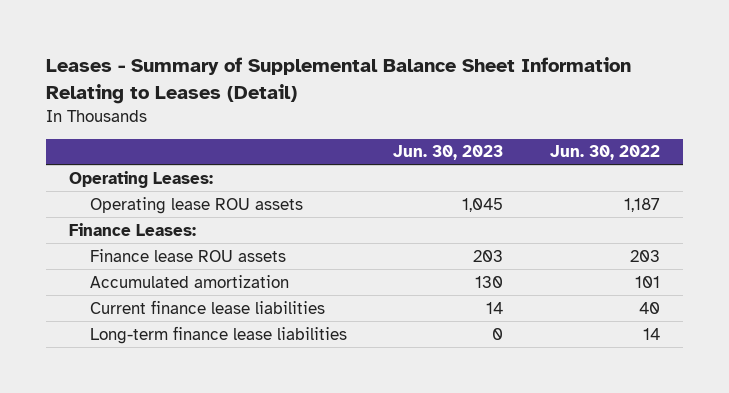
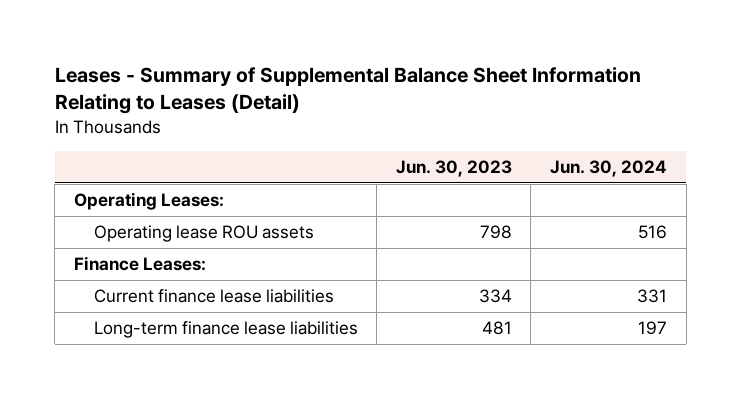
- | Jun. 30, 2023 | Jun. 30, 2022
+ | Jun. 30, 2023 | Jun. 30, 2024
- Operating lease ROU assets | 1,045 | 1,187
+ Operating lease ROU assets | 798 | 516
- Finance lease ROU assets | 203 | 203
- Accumulated amortization | 130 | 101
- Current finance lease liabilities | 14 | 40
- Long-term finance lease liabilities | 0 | 14
+ Current finance lease liabilities | 334 | 331
+ Long-term finance lease liabilities | 481 | 197

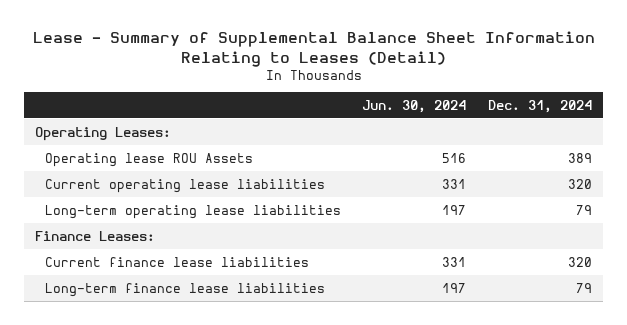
- Leases - Summary of Supplemental Balance Sheet Information Relating to Leases (Detail)
+ Lease - Summary of Supplemental Balance Sheet Information Relating to Leases (Detail)
- | Jun. 30, 2023 | Jun. 30, 2024
+ | Jun. 30, 2024 | Dec. 31, 2024
- Operating lease ROU assets | 798 | 516
+ Operating lease ROU Assets | 516 | 389
+ Current operating lease liabilities | 331 | 320
+ Long-term operating lease liabilities | 197 | 79

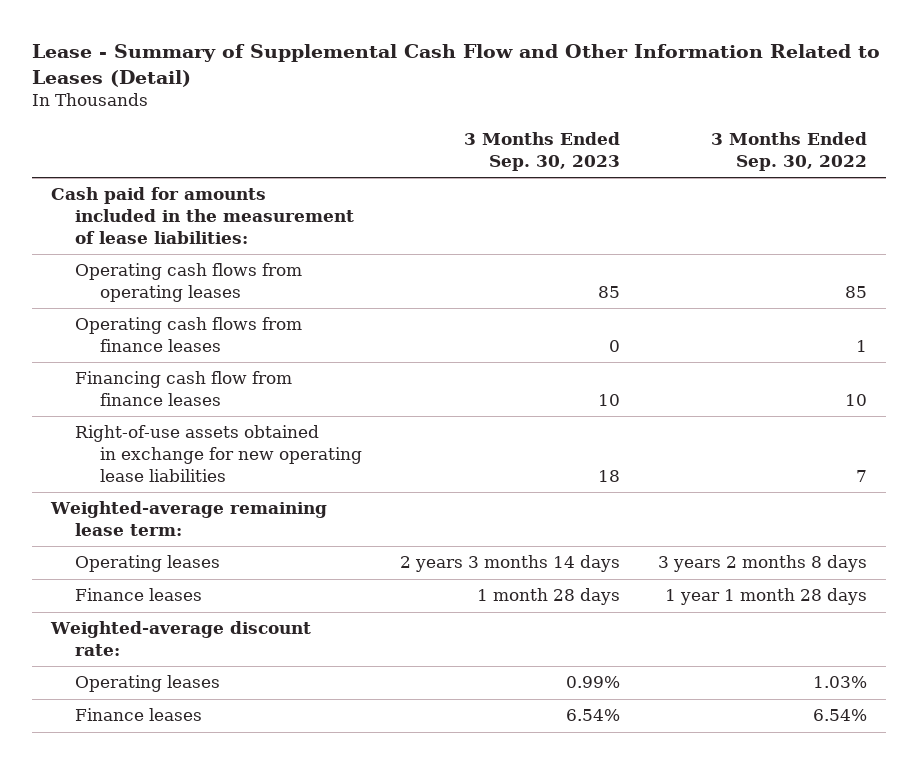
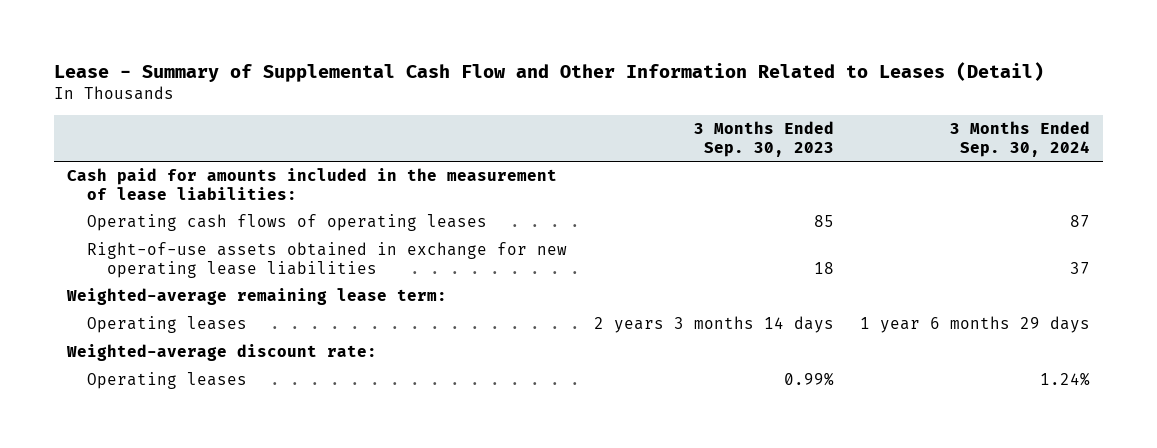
- | 3 Months Ended Sep. 30, 2023 | 3 Months Ended Sep. 30, 2022
+ | 3 Months Ended Sep. 30, 2023 | 3 Months Ended Sep. 30, 2024
- Operating cash flows from operating leases | 85 | 85
- Operating cash flows from finance leases | 0 | 1
- Financing cash flow from finance leases | 10 | 10
+ Operating cash flows of operating leases | 85 | 87
- Finance leases | 1 month 28 days | 1 year 1 month 28 days
- Finance leases | 6.54% | 6.54%

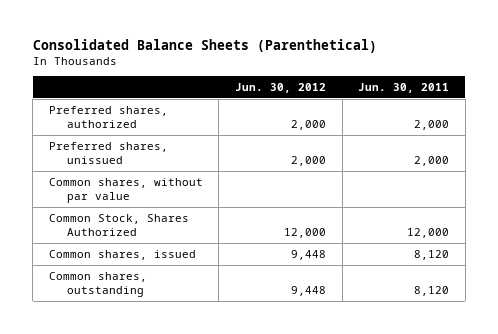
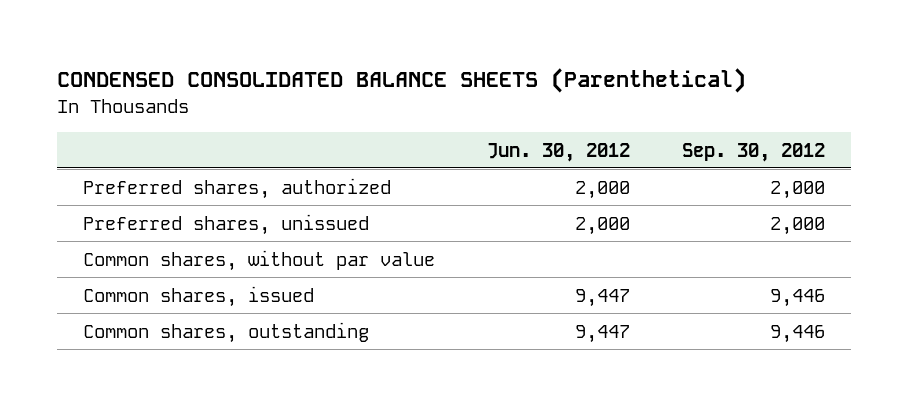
- Consolidated Balance Sheets (Parenthetical)
+ CONDENSED CONSOLIDATED BALANCE SHEETS (Parenthetical)
- | Jun. 30, 2012 | Jun. 30, 2011
+ | Jun. 30, 2012 | Sep. 30, 2012
- Common Stock, Shares Authorized | 12,000 | 12,000
- Common shares, issued | 9,448 | 8,120
- Common shares, outstanding | 9,448 | 8,120
+ Common shares, issued | 9,447 | 9,446
+ Common shares, outstanding | 9,447 | 9,446

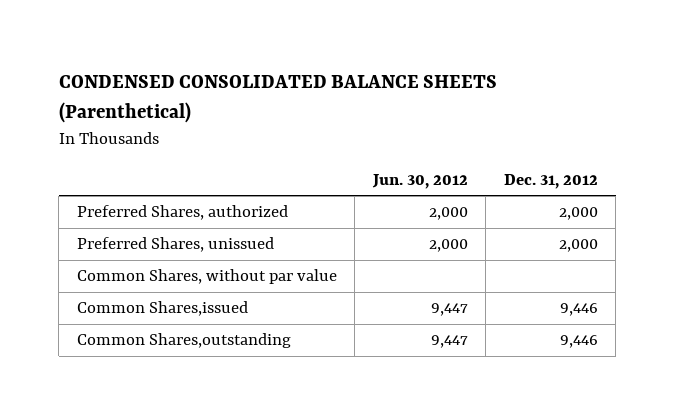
- | Jun. 30, 2012 | Sep. 30, 2012
+ | Jun. 30, 2012 | Dec. 31, 2012
- Preferred shares, authorized | 2,000 | 2,000
- Preferred shares, unissued | 2,000 | 2,000
- Common shares, without par value
- Common shares, issued | 9,447 | 9,446
- Common shares, outstanding | 9,447 | 9,446
+ Preferred Shares, authorized | 2,000 | 2,000
+ Preferred Shares, unissued | 2,000 | 2,000
+ Common Shares, without par value
+ Common Shares,issued | 9,447 | 9,446
+ Common Shares,outstanding | 9,447 | 9,446

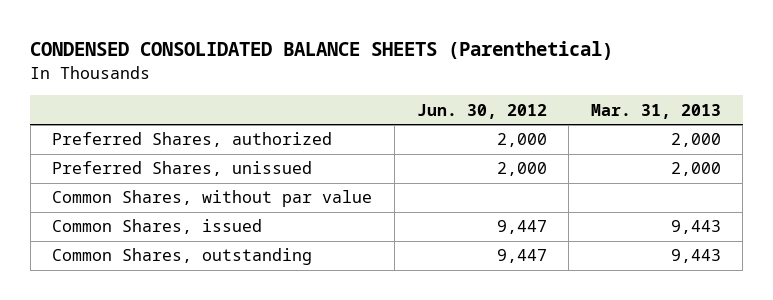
- | Jun. 30, 2012 | Dec. 31, 2012
+ | Jun. 30, 2012 | Mar. 31, 2013
- Common Shares,issued | 9,447 | 9,446
- Common Shares,outstanding | 9,447 | 9,446
+ Common Shares, issued | 9,447 | 9,443
+ Common Shares, outstanding | 9,447 | 9,443

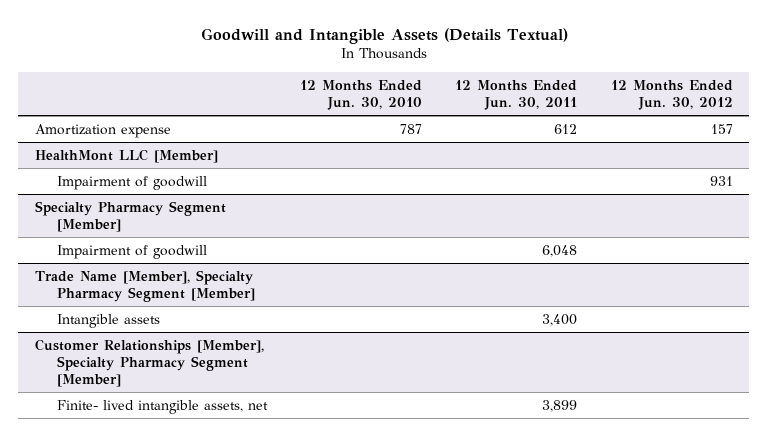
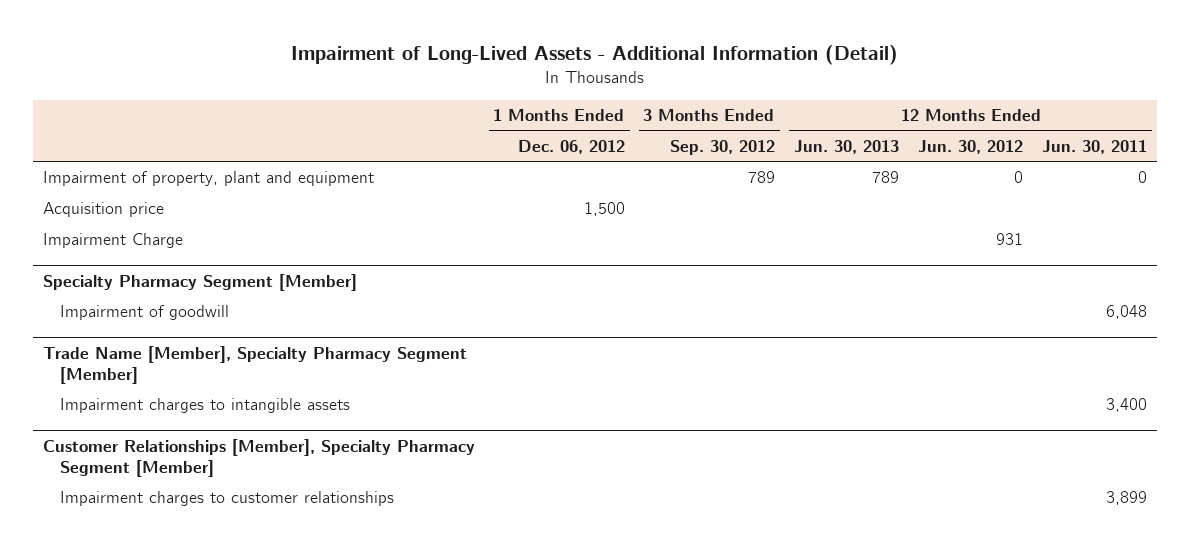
- Goodwill and Intangible Assets (Details Textual)
+ Impairment of Long-Lived Assets - Additional Information (Detail)
- | 12 Months Ended Jun. 30, 2010 | 12 Months Ended Jun. 30, 2011 | 12 Months Ended Jun. 30, 2012
+ | 1 Months Ended Dec. 06, 2012 | 3 Months Ended Sep. 30, 2012 | 12 Months Ended Jun. 30, 2013 | 12 Months Ended Jun. 30, 2012 | 12 Months Ended Jun. 30, 2011
- Amortization expense | 787 | 612 | 157
- HealthMont LLC [Member]
- Impairment of goodwill | | | 931
+ Impairment of property, plant and equipment | | 789 | 789 | 0 | 0
+ Acquisition price | 1,500 | | | |
+ Impairment Charge | | | | 931 |
@ Trade Name [Member], Specialty Pharmacy Segment [Member]
- Intangible assets | | 3,400 |
+ Impairment charges to intangible assets | | | | | 3,400
@ Customer Relationships [Member], Specialty Pharmacy Segment [Member]
- Finite- lived intangible assets, net | | 3,899 |
+ Impairment charges to customer relationships | | | | | 3,899

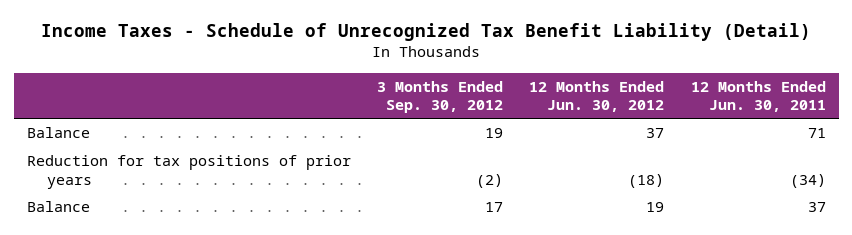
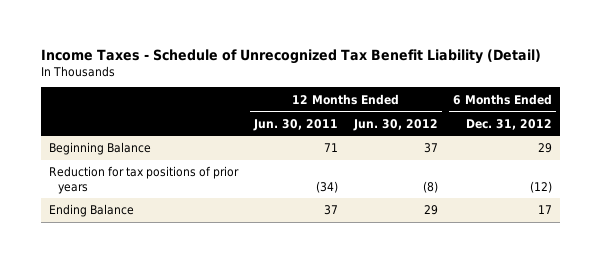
- | 3 Months Ended Sep. 30, 2012 | 12 Months Ended Jun. 30, 2012 | 12 Months Ended Jun. 30, 2011
+ | 12 Months Ended Jun. 30, 2011 | 12 Months Ended Jun. 30, 2012 | 6 Months Ended Dec. 31, 2012
- Balance | 19 | 37 | 71
- Reduction for tax positions of prior years | (2) | (18) | (34)
- Balance | 17 | 19 | 37
+ Beginning Balance | 71 | 37 | 29
+ Reduction for tax positions of prior years | (34) | (8) | (12)
+ Ending Balance | 37 | 29 | 17

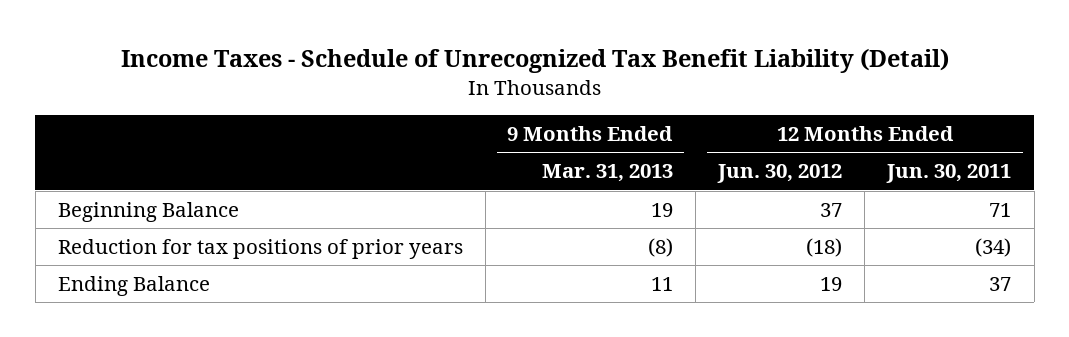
- | 12 Months Ended Jun. 30, 2011 | 12 Months Ended Jun. 30, 2012 | 6 Months Ended Dec. 31, 2012
+ | 9 Months Ended Mar. 31, 2013 | 12 Months Ended Jun. 30, 2012 | 12 Months Ended Jun. 30, 2011
- Reduction for tax positions of prior years | (34) | (8) | (12)
- Ending Balance | 37 | 29 | 17
+ Reduction for tax positions of prior years | (8) | (18) | (34)
+ Ending Balance | 11 | 19 | 37

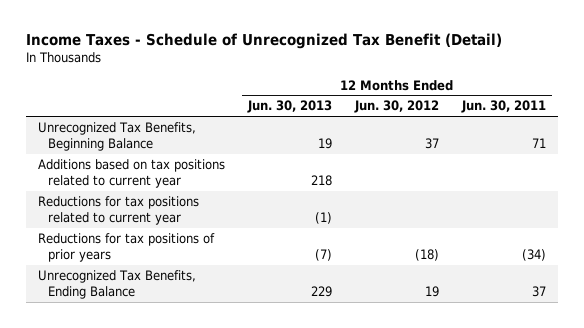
- Income Taxes - Schedule of Unrecognized Tax Benefit Liability (Detail)
+ Income Taxes - Schedule of Unrecognized Tax Benefit (Detail)
- | 9 Months Ended Mar. 31, 2013 | 12 Months Ended Jun. 30, 2012 | 12 Months Ended Jun. 30, 2011
+ | 12 Months Ended Jun. 30, 2013 | 12 Months Ended Jun. 30, 2012 | 12 Months Ended Jun. 30, 2011
- Beginning Balance | 19 | 37 | 71
- Reduction for tax positions of prior years | (8) | (18) | (34)
- Ending Balance | 11 | 19 | 37
+ Unrecognized Tax Benefits, Beginning Balance | 19 | 37 | 71
+ Additions based on tax positions related to current year | 218 | |
+ Reductions for tax positions related to current year | (1) | |
+ Reductions for tax positions of prior years | (7) | (18) | (34)
+ Unrecognized Tax Benefits, Ending Balance | 229 | 19 | 37

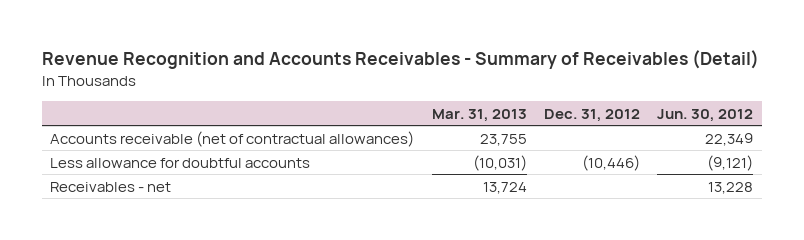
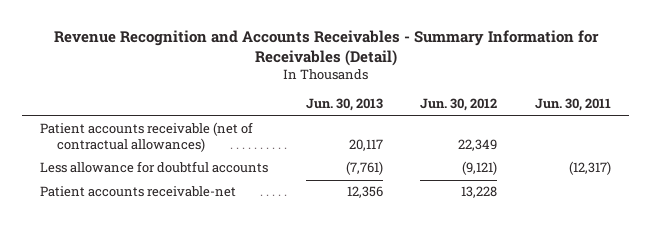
- Revenue Recognition and Accounts Receivables - Summary of Receivables (Detail)
+ Revenue Recognition and Accounts Receivables - Summary Information for Receivables (Detail)
- | Mar. 31, 2013 | Dec. 31, 2012 | Jun. 30, 2012
+ | Jun. 30, 2013 | Jun. 30, 2012 | Jun. 30, 2011
- Accounts receivable (net of contractual allowances) | 23,755 | | 22,349
+ Patient accounts receivable (net of contractual allowances) | 20,117 | 22,349 |
- Receivables - net | 13,724 | | 13,228
+ Patient accounts receivable-net | 12,356 | 13,228 |

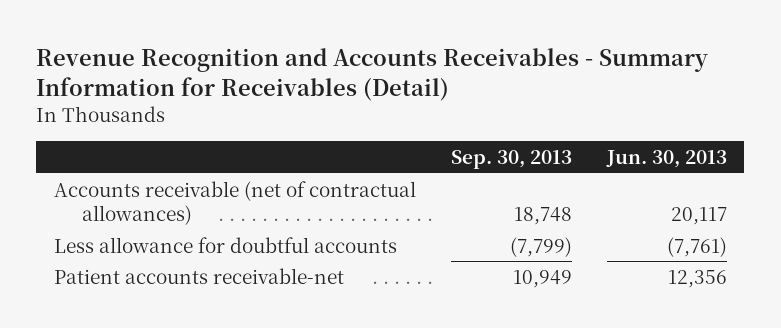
- | Jun. 30, 2013 | Jun. 30, 2012 | Jun. 30, 2011
+ | Sep. 30, 2013 | Jun. 30, 2013
- Patient accounts receivable (net of contractual allowances) | 20,117 | 22,349 |
+ Accounts receivable (net of contractual allowances) | 18,748 | 20,117

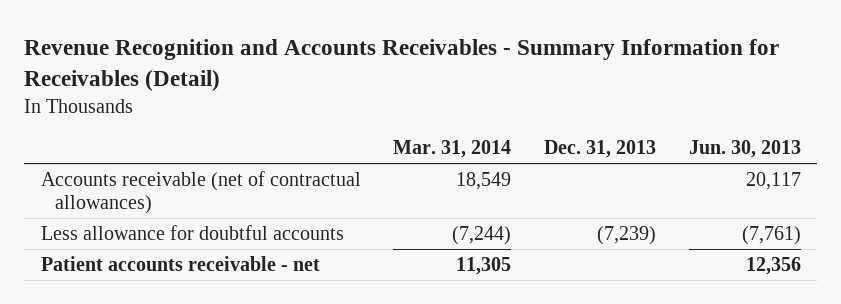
- | Sep. 30, 2013 | Jun. 30, 2013
+ | Mar. 31, 2014 | Dec. 31, 2013 | Jun. 30, 2013
- Patient accounts receivable-net | 10,949 | 12,356
+ Patient accounts receivable - net | 11,305 | | 12,356

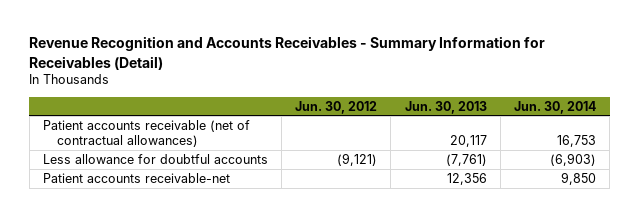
- | Mar. 31, 2014 | Dec. 31, 2013 | Jun. 30, 2013
+ | Jun. 30, 2012 | Jun. 30, 2013 | Jun. 30, 2014
- Accounts receivable (net of contractual allowances) | 18,549 | | 20,117
+ Patient accounts receivable (net of contractual allowances) | | 20,117 | 16,753
- Patient accounts receivable - net | 11,305 | | 12,356
+ Patient accounts receivable-net | | 12,356 | 9,850

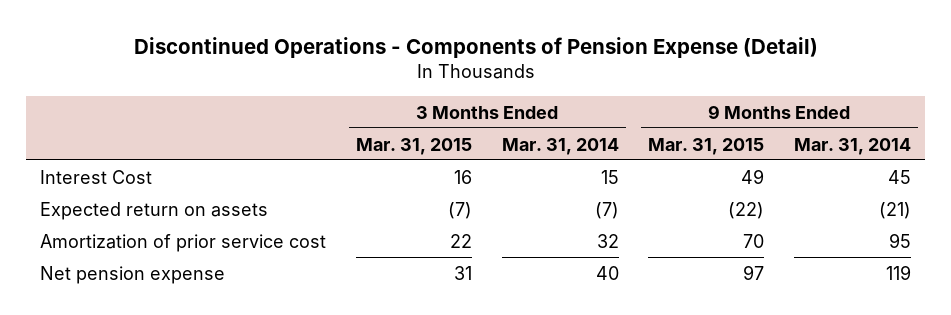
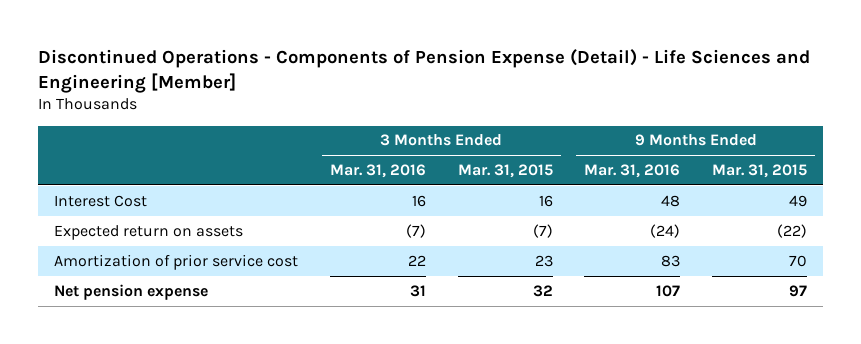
- Discontinued Operations - Components of Pension Expense (Detail)
+ Discontinued Operations - Components of Pension Expense (Detail) - Life Sciences and Engineering [Member]
- | 3 Months Ended Mar. 31, 2015 | 3 Months Ended Mar. 31, 2014 | 9 Months Ended Mar. 31, 2015 | 9 Months Ended Mar. 31, 2014
+ | 3 Months Ended Mar. 31, 2016 | 3 Months Ended Mar. 31, 2015 | 9 Months Ended Mar. 31, 2016 | 9 Months Ended Mar. 31, 2015
- Amortization of prior service cost | 22 | 32 | 70 | 95
- Net pension expense | 31 | 40 | 97 | 119
+ Amortization of prior service cost | 22 | 23 | 83 | 70
+ Net pension expense | 31 | 32 | 107 | 97

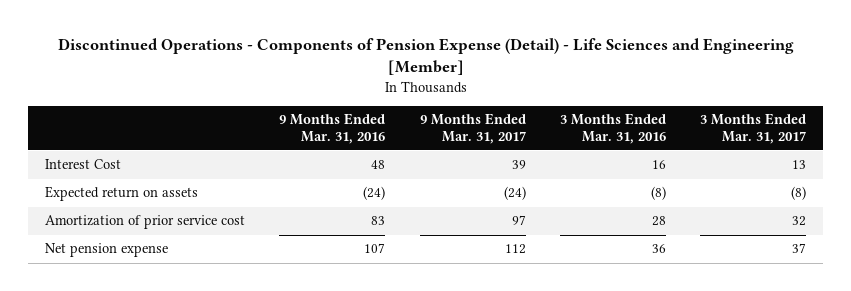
- | 3 Months Ended Mar. 31, 2016 | 3 Months Ended Mar. 31, 2015 | 9 Months Ended Mar. 31, 2016 | 9 Months Ended Mar. 31, 2015
+ | 9 Months Ended Mar. 31, 2016 | 9 Months Ended Mar. 31, 2017 | 3 Months Ended Mar. 31, 2016 | 3 Months Ended Mar. 31, 2017
- Expected return on assets | (7) | (7) | (24) | (22)
- Amortization of prior service cost | 22 | 23 | 83 | 70
- Net pension expense | 31 | 32 | 107 | 97
+ Expected return on assets | (24) | (24) | (8) | (8)
+ Amortization of prior service cost | 83 | 97 | 28 | 32
+ Net pension expense | 107 | 112 | 36 | 37

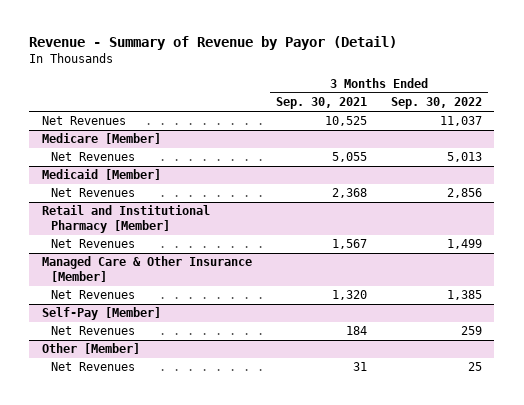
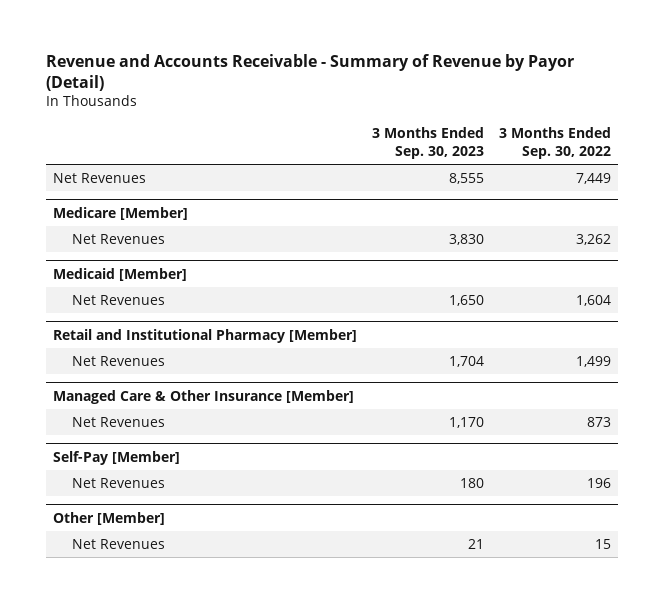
- Revenue - Summary of Revenue by Payor (Detail)
+ Revenue and Accounts Receivable - Summary of Revenue by Payor (Detail)
- | 3 Months Ended Sep. 30, 2021 | 3 Months Ended Sep. 30, 2022
+ | 3 Months Ended Sep. 30, 2023 | 3 Months Ended Sep. 30, 2022
- Net Revenues | 10,525 | 11,037
+ Net Revenues | 8,555 | 7,449
@ Medicare [Member]
- Net Revenues | 5,055 | 5,013
+ Net Revenues | 3,830 | 3,262
@ Medicaid [Member]
- Net Revenues | 2,368 | 2,856
+ Net Revenues | 1,650 | 1,604
@ Managed Care & Other Insurance [Member]
- Net Revenues | 1,320 | 1,385
+ Net Revenues | 1,170 | 873
@ Self-Pay [Member]
- Net Revenues | 184 | 259
+ Net Revenues | 180 | 196
@ Other [Member]
- Net Revenues | 31 | 25
+ Net Revenues | 21 | 15

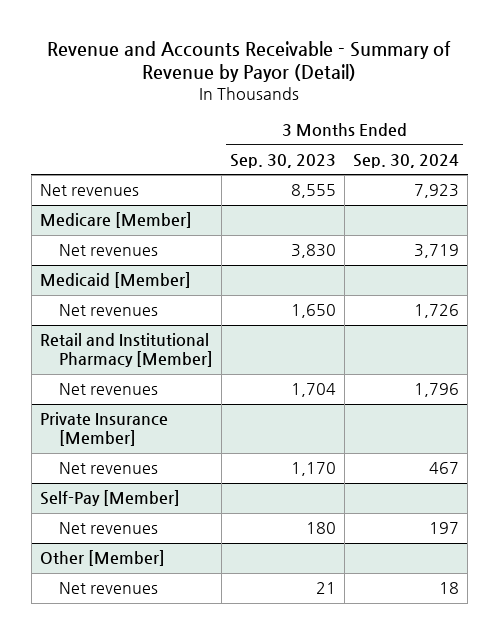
- | 3 Months Ended Sep. 30, 2023 | 3 Months Ended Sep. 30, 2022
+ | 3 Months Ended Sep. 30, 2023 | 3 Months Ended Sep. 30, 2024
- Net Revenues | 8,555 | 7,449
+ Net revenues | 8,555 | 7,923
@ Medicare [Member]
- Net Revenues | 3,830 | 3,262
+ Net revenues | 3,830 | 3,719
@ Medicaid [Member]
- Net Revenues | 1,650 | 1,604
+ Net revenues | 1,650 | 1,726
@ Retail and Institutional Pharmacy [Member]
- Net Revenues | 1,704 | 1,499
- Managed Care & Other Insurance [Member]
- Net Revenues | 1,170 | 873
@ Retail and Institutional Pharmacy [Member]
+ Net revenues | 1,704 | 1,796
+ Private Insurance [Member]
+ Net revenues | 1,170 | 467
@ Self-Pay [Member]
- Net Revenues | 180 | 196
+ Net revenues | 180 | 197
@ Other [Member]
- Net Revenues | 21 | 15
+ Net revenues | 21 | 18

